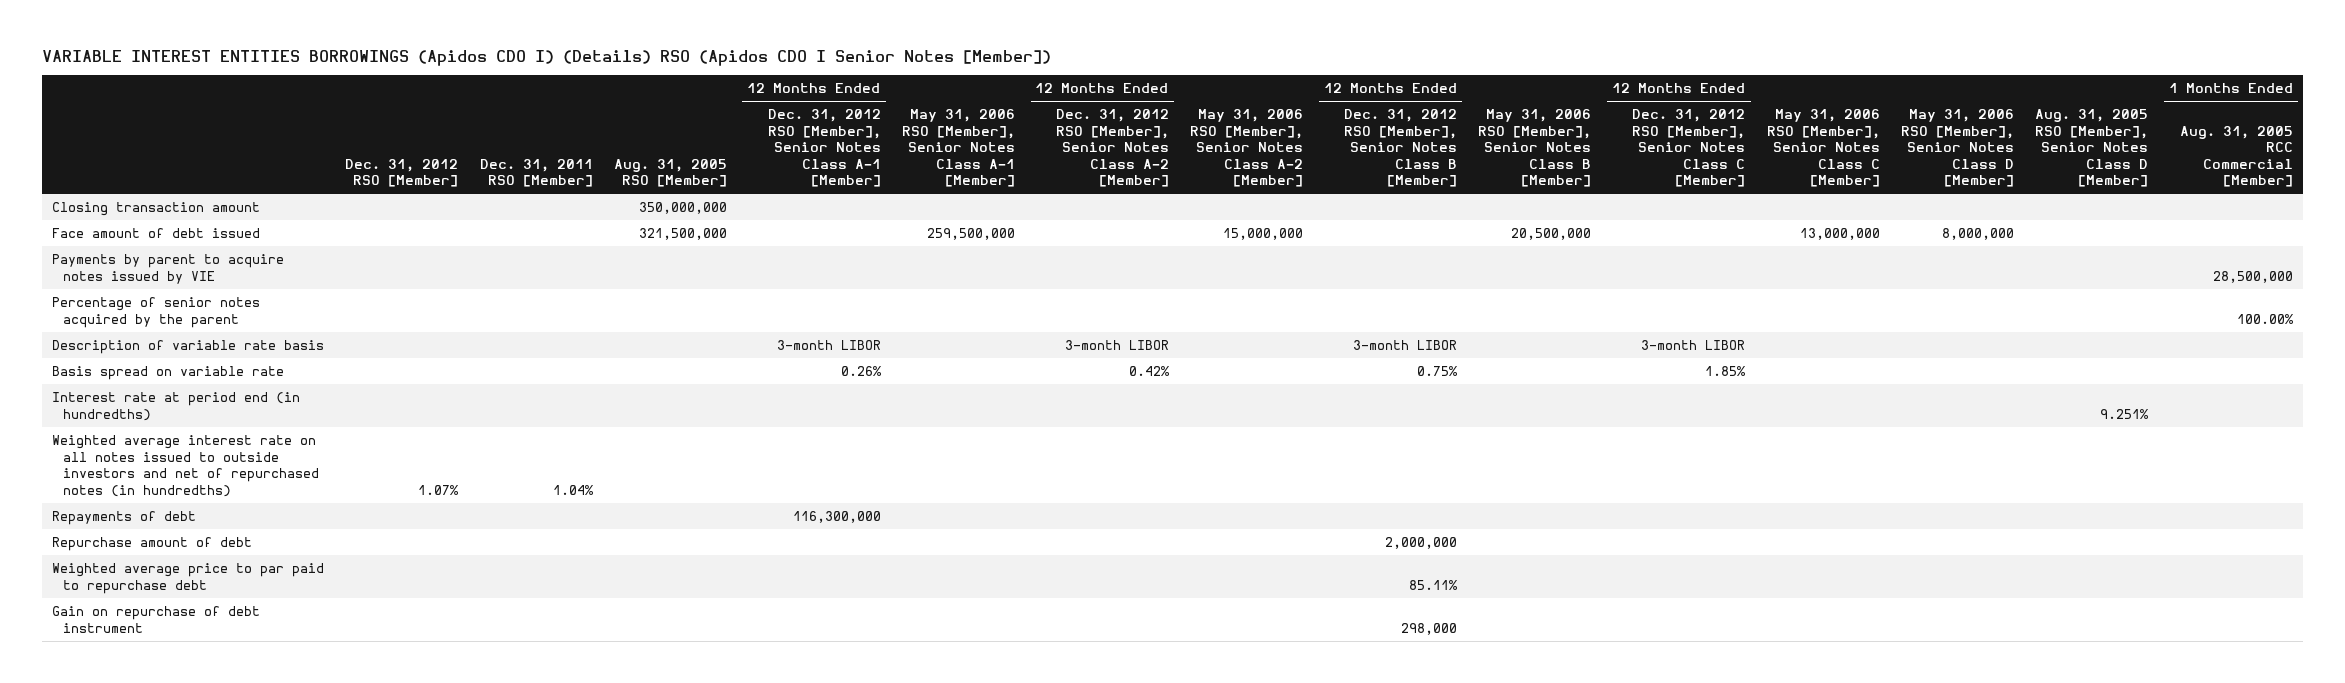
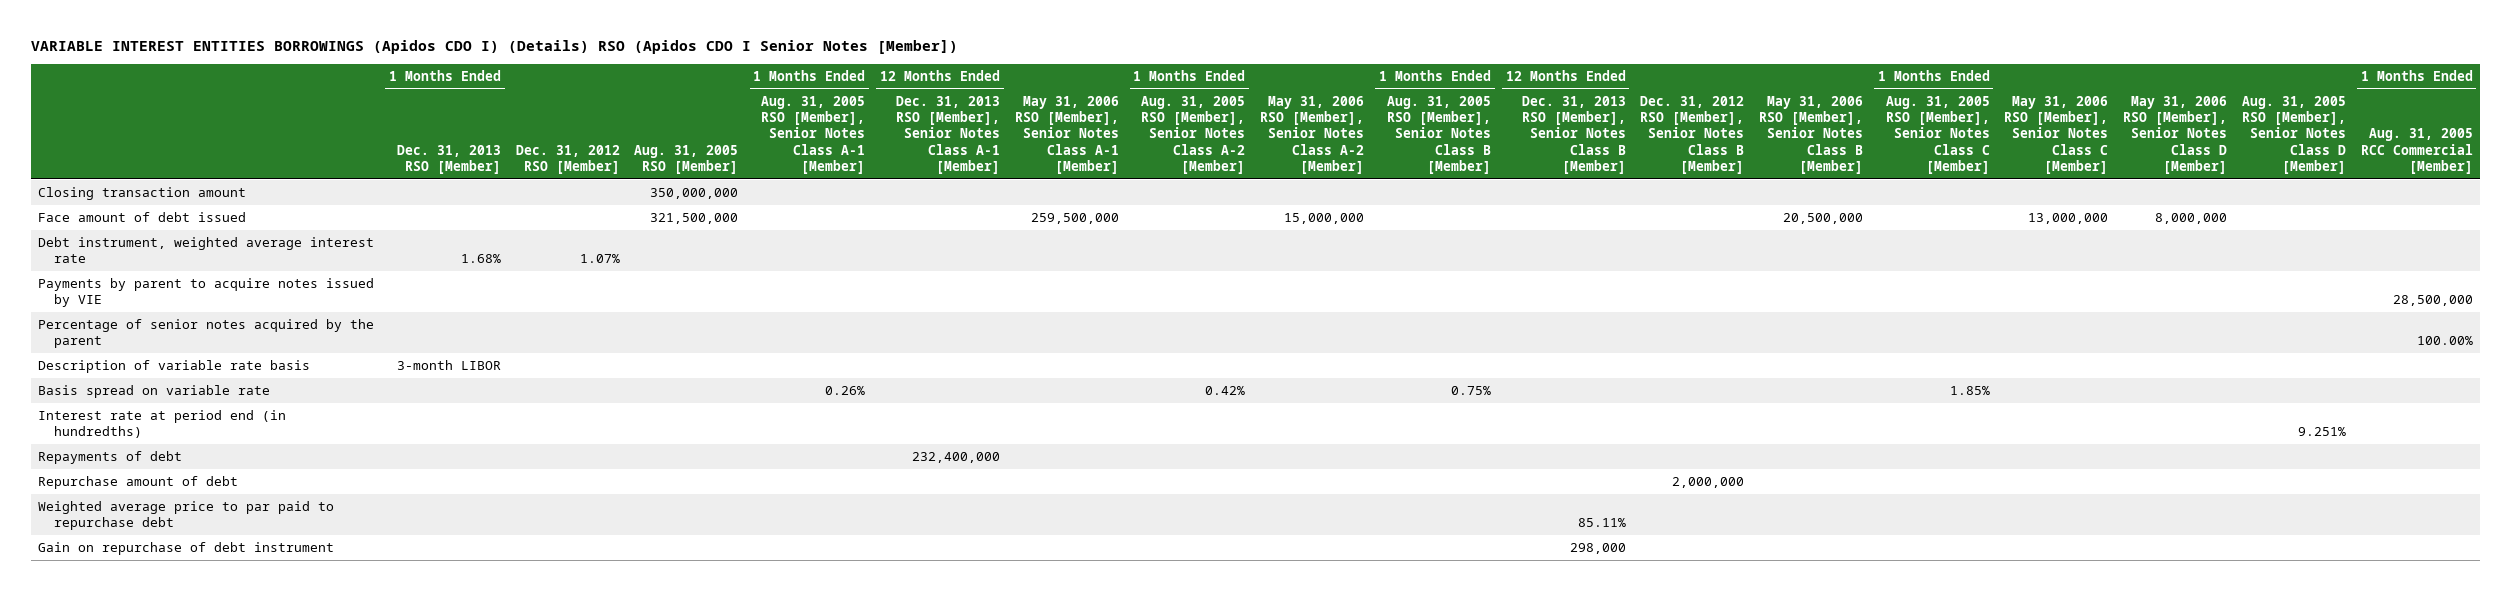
- | Dec. 31, 2012 RSO [Member] | Dec. 31, 2011 RSO [Member] | Aug. 31, 2005 RSO [Member] | 12 Months Ended Dec. 31, 2012 RSO [Member], Senior Notes Class A-1 [Member] | May 31, 2006 RSO [Member], Senior Notes Class A-1 [Member] | 12 Months Ended Dec. 31, 2012 RSO [Member], Senior Notes Class A-2 [Member] | May 31, 2006 RSO [Member], Senior Notes Class A-2 [Member] | 12 Months Ended Dec. 31, 2012 RSO [Member], Senior Notes Class B [Member] | May 31, 2006 RSO [Member], Senior Notes Class B [Member] | 12 Months Ended Dec. 31, 2012 RSO [Member], Senior Notes Class C [Member] | May 31, 2006 RSO [Member], Senior Notes Class C [Member] | May 31, 2006 RSO [Member], Senior Notes Class D [Member] | Aug. 31, 2005 RSO [Member], Senior Notes Class D [Member] | 1 Months Ended Aug. 31, 2005 RCC Commercial [Member]
+ | 1 Months Ended Dec. 31, 2013 RSO [Member] | Dec. 31, 2012 RSO [Member] | Aug. 31, 2005 RSO [Member] | 1 Months Ended Aug. 31, 2005 RSO [Member], Senior Notes Class A-1 [Member] | 12 Months Ended Dec. 31, 2013 RSO [Member], Senior Notes Class A-1 [Member] | May 31, 2006 RSO [Member], Senior Notes Class A-1 [Member] | 1 Months Ended Aug. 31, 2005 RSO [Member], Senior Notes Class A-2 [Member] | May 31, 2006 RSO [Member], Senior Notes Class A-2 [Member] | 1 Months Ended Aug. 31, 2005 RSO [Member], Senior Notes Class B [Member] | 12 Months Ended Dec. 31, 2013 RSO [Member], Senior Notes Class B [Member] | Dec. 31, 2012 RSO [Member], Senior Notes Class B [Member] | May 31, 2006 RSO [Member], Senior Notes Class B [Member] | 1 Months Ended Aug. 31, 2005 RSO [Member], Senior Notes Class C [Member] | May 31, 2006 RSO [Member], Senior Notes Class C [Member] | May 31, 2006 RSO [Member], Senior Notes Class D [Member] | Aug. 31, 2005 RSO [Member], Senior Notes Class D [Member] | 1 Months Ended Aug. 31, 2005 RCC Commercial [Member]
+ Debt instrument, weighted average interest rate | 1.68% | 1.07% | | | | | | | | | | | | | | |
- Weighted average interest rate on all notes issued to outside investors and net of repurchased notes (in hundredths) | 1.07% | 1.04% | | | | | | | | | | | |

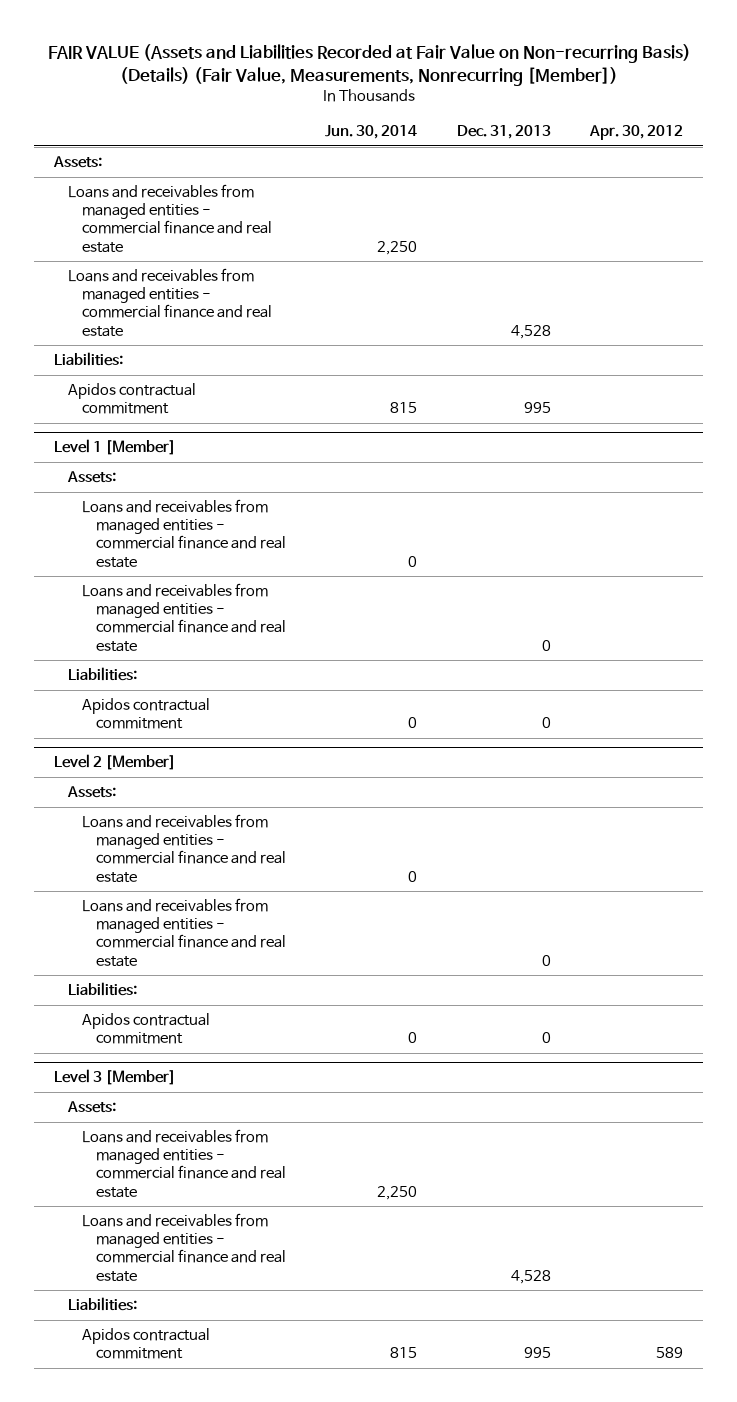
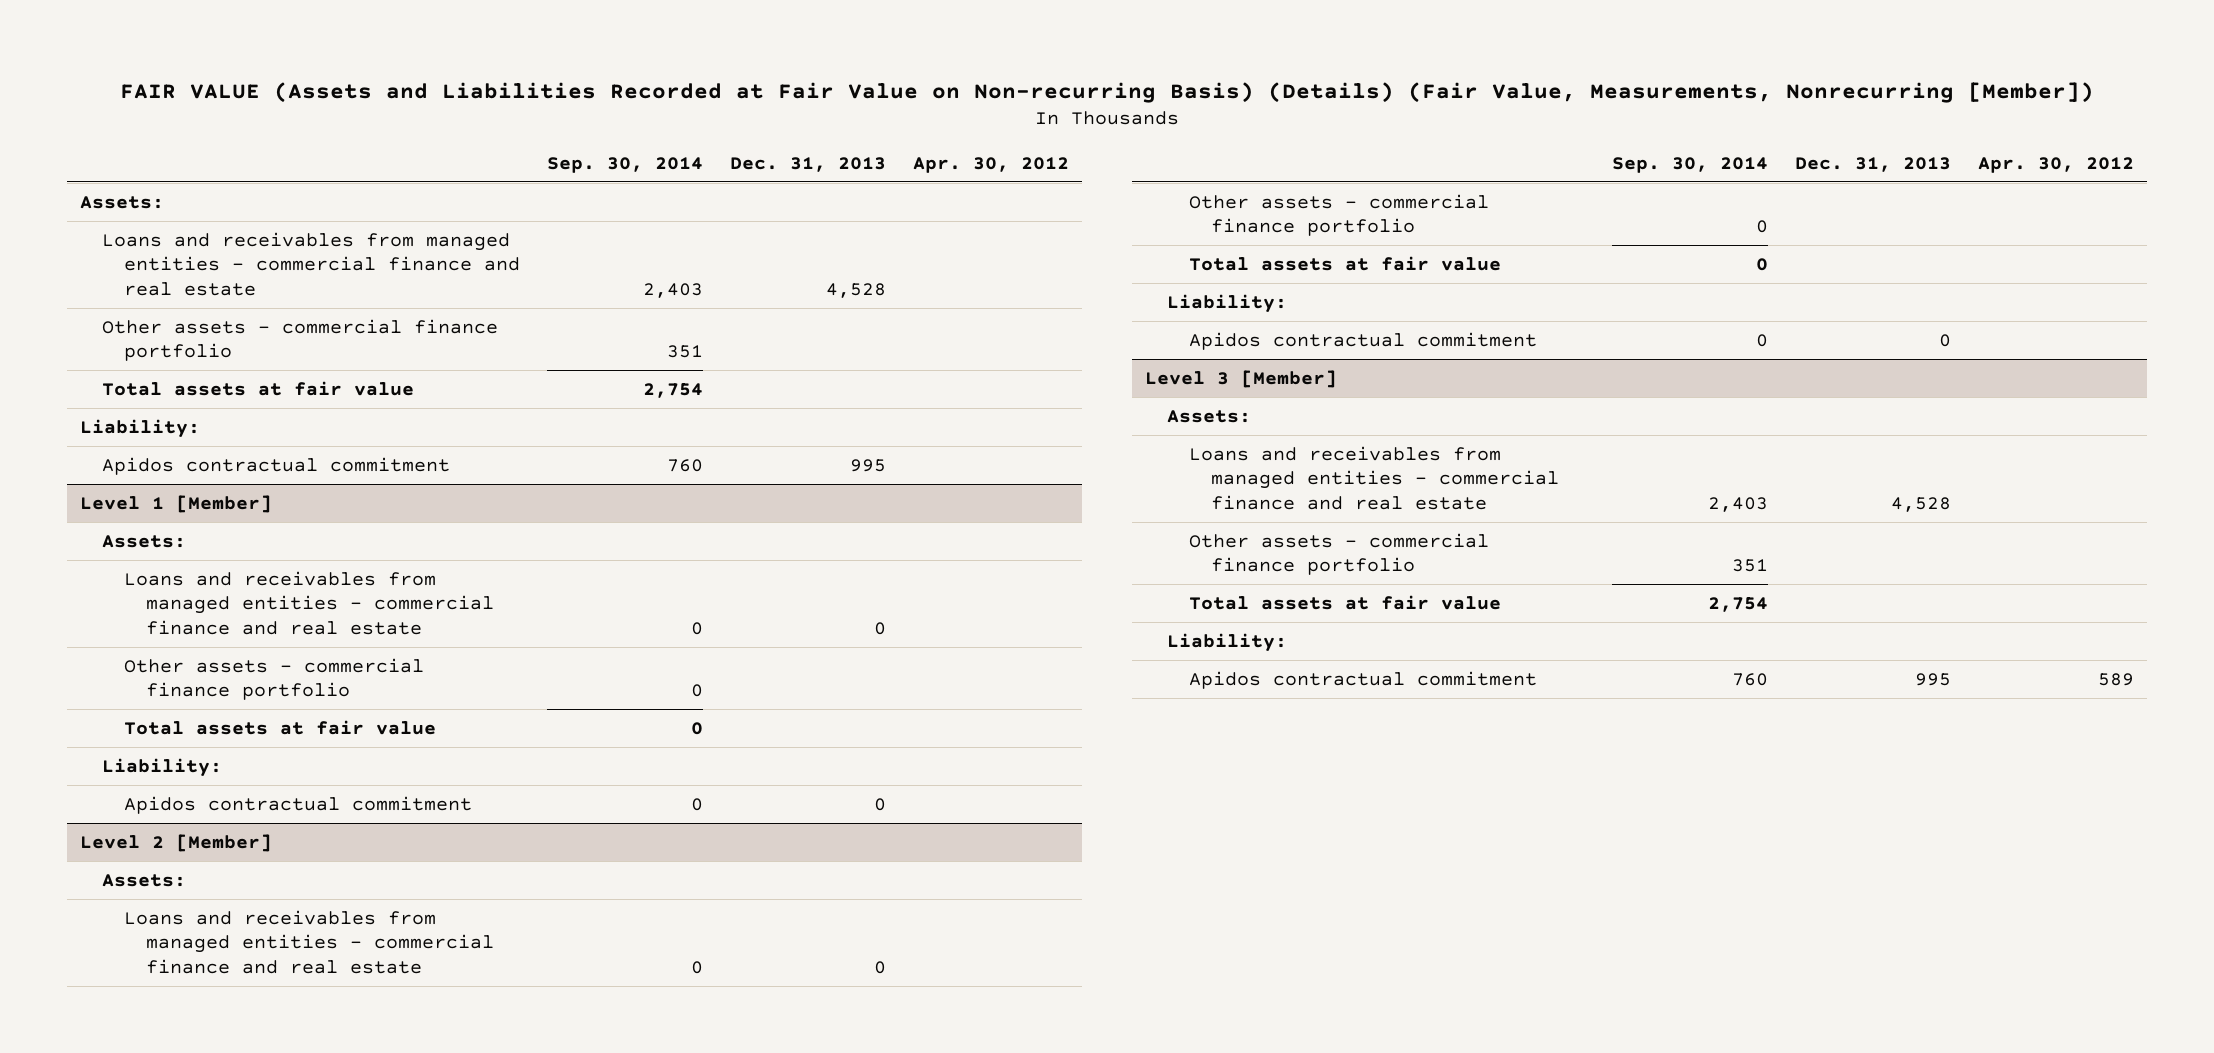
- | Jun. 30, 2014 | Dec. 31, 2013 | Apr. 30, 2012
+ | Sep. 30, 2014 | Dec. 31, 2013 | Apr. 30, 2012
- Loans and receivables from managed entities - commercial finance and real estate | 2,250 | |
- Liabilities:
+ Other assets - commercial finance portfolio | 351 | |
+ Total assets at fair value | 2,754 | |
+ Liability:
@ Level 1 [Member]
- Loans and receivables from managed entities - commercial finance and real estate | 0 | |
- Liabilities:
+ Other assets - commercial finance portfolio | 0 | |
+ Total assets at fair value | 0 | |
+ Liability:
@ Level 2 [Member]
- Loans and receivables from managed entities - commercial finance and real estate | 0 | |
- Liabilities:
+ Other assets - commercial finance portfolio | 0 | |
+ Total assets at fair value | 0 | |
+ Liability:
@ Level 3 [Member]
- Loans and receivables from managed entities - commercial finance and real estate | 2,250 | |
- Liabilities:
+ Other assets - commercial finance portfolio | 351 | |
+ Total assets at fair value | 2,754 | |
+ Liability:

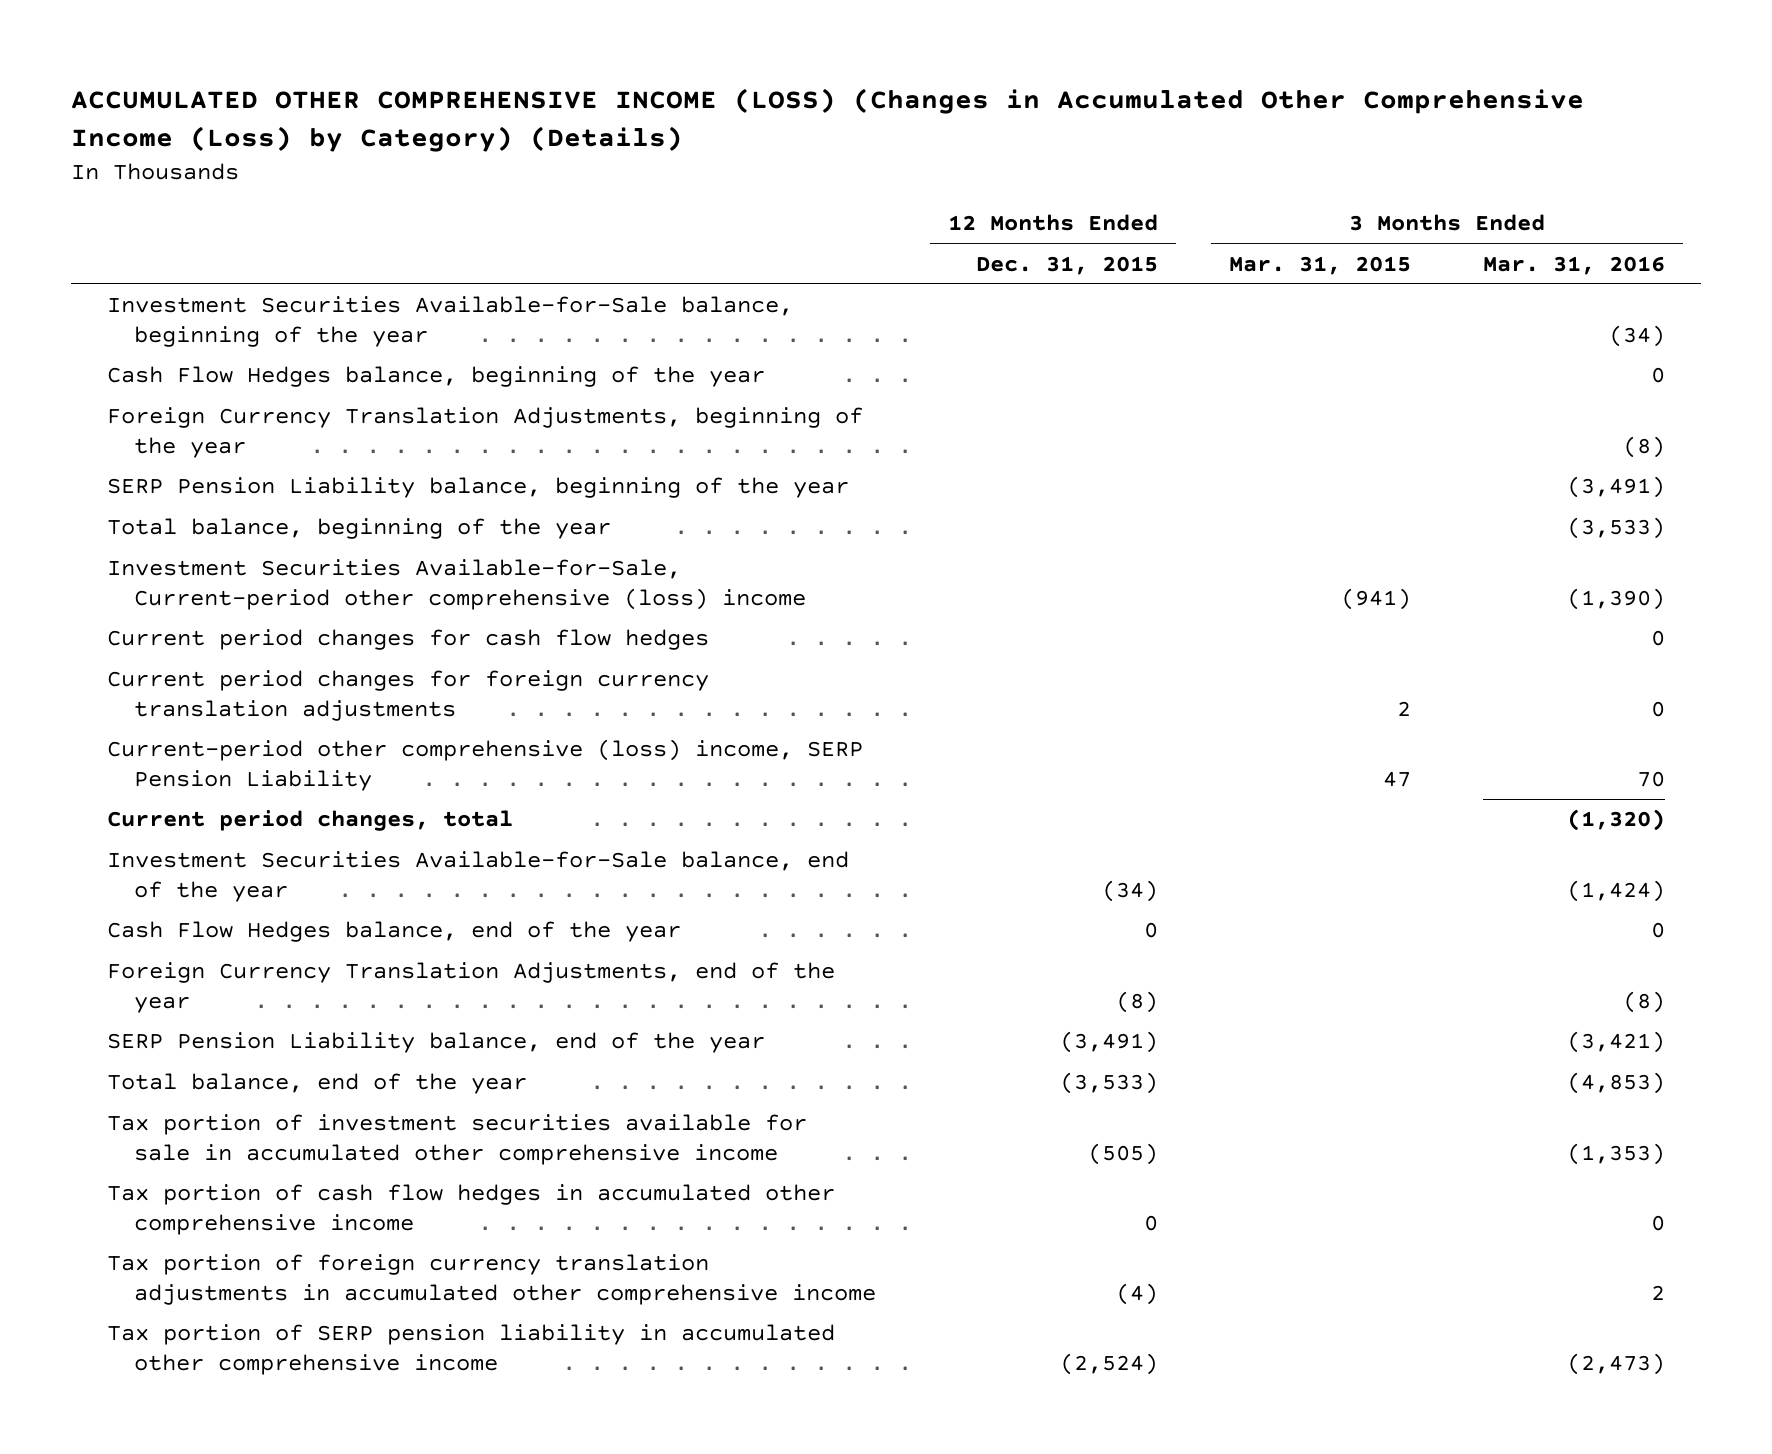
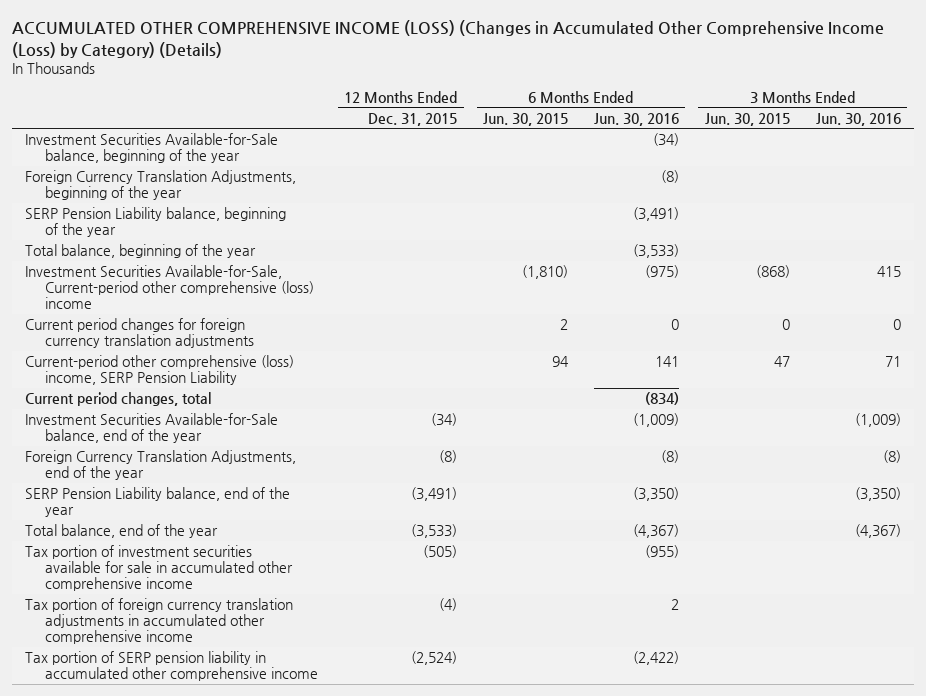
- | 12 Months Ended Dec. 31, 2015 | 3 Months Ended Mar. 31, 2015 | 3 Months Ended Mar. 31, 2016
+ | 12 Months Ended Dec. 31, 2015 | 6 Months Ended Jun. 30, 2015 | 6 Months Ended Jun. 30, 2016 | 3 Months Ended Jun. 30, 2015 | 3 Months Ended Jun. 30, 2016
- Cash Flow Hedges balance, beginning of the year | | | 0
- Current period changes for cash flow hedges | | | 0
- Cash Flow Hedges balance, end of the year | 0 | | 0
- Tax portion of cash flow hedges in accumulated other comprehensive income | 0 | | 0

